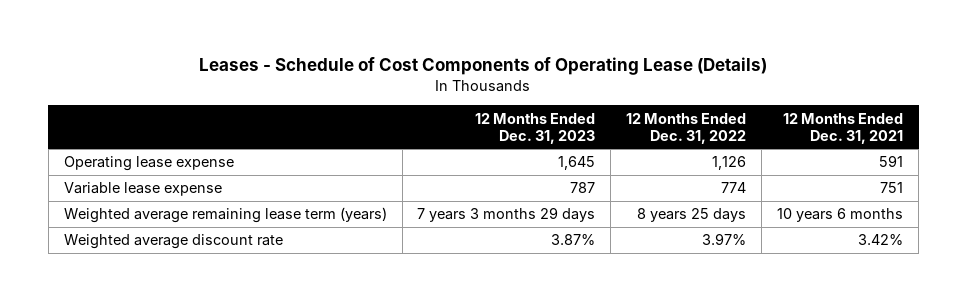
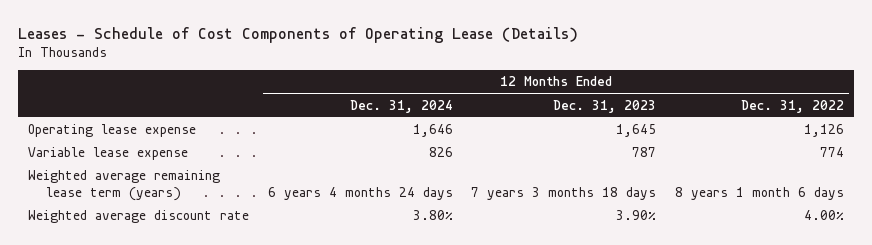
- | 12 Months Ended Dec. 31, 2023 | 12 Months Ended Dec. 31, 2022 | 12 Months Ended Dec. 31, 2021
+ | 12 Months Ended Dec. 31, 2024 | 12 Months Ended Dec. 31, 2023 | 12 Months Ended Dec. 31, 2022
- Weighted average remaining lease term (years) | 7 years 3 months 29 days | 8 years 25 days | 10 years 6 months
- Weighted average discount rate | 3.87% | 3.97% | 3.42%
+ Weighted average remaining lease term (years) | 6 years 4 months 24 days | 7 years 3 months 18 days | 8 years 1 month 6 days
+ Weighted average discount rate | 3.80% | 3.90% | 4.00%

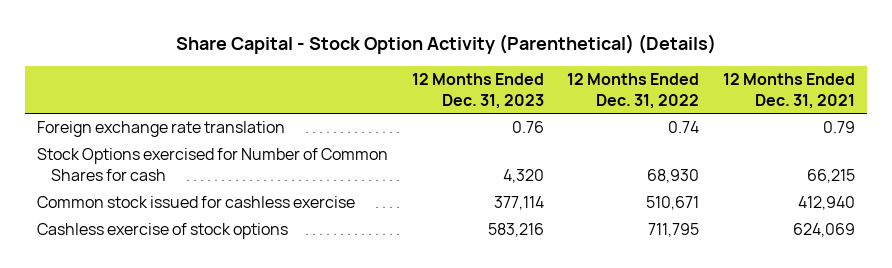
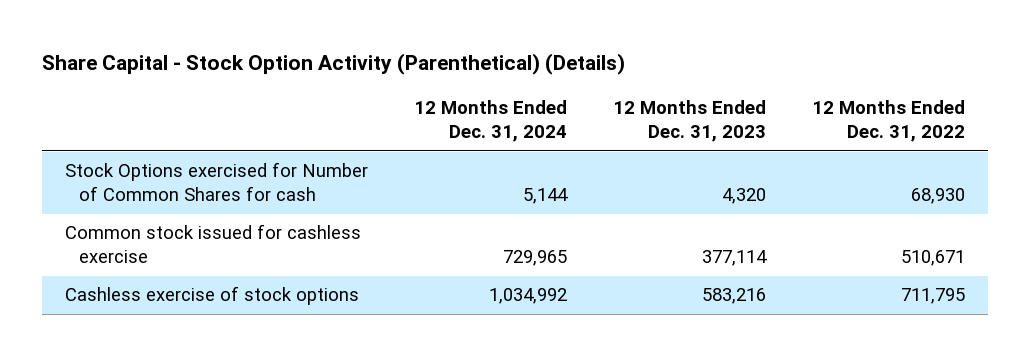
- | 12 Months Ended Dec. 31, 2023 | 12 Months Ended Dec. 31, 2022 | 12 Months Ended Dec. 31, 2021
+ | 12 Months Ended Dec. 31, 2024 | 12 Months Ended Dec. 31, 2023 | 12 Months Ended Dec. 31, 2022
- Foreign exchange rate translation | 0.76 | 0.74 | 0.79

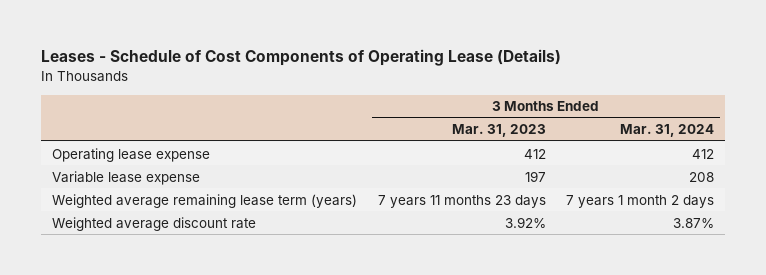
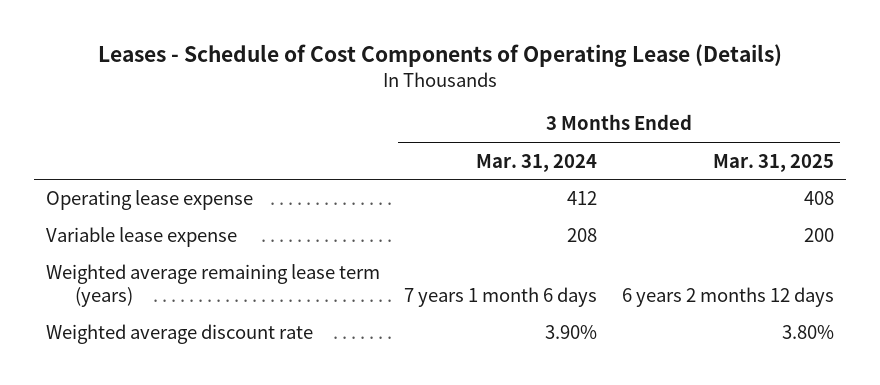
- | 3 Months Ended Mar. 31, 2023 | 3 Months Ended Mar. 31, 2024
+ | 3 Months Ended Mar. 31, 2024 | 3 Months Ended Mar. 31, 2025
- Weighted average remaining lease term (years) | 7 years 11 months 23 days | 7 years 1 month 2 days
- Weighted average discount rate | 3.92% | 3.87%
+ Weighted average remaining lease term (years) | 7 years 1 month 6 days | 6 years 2 months 12 days
+ Weighted average discount rate | 3.90% | 3.80%

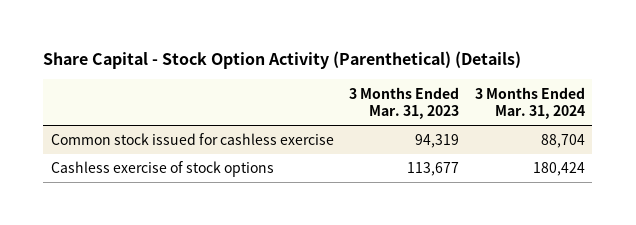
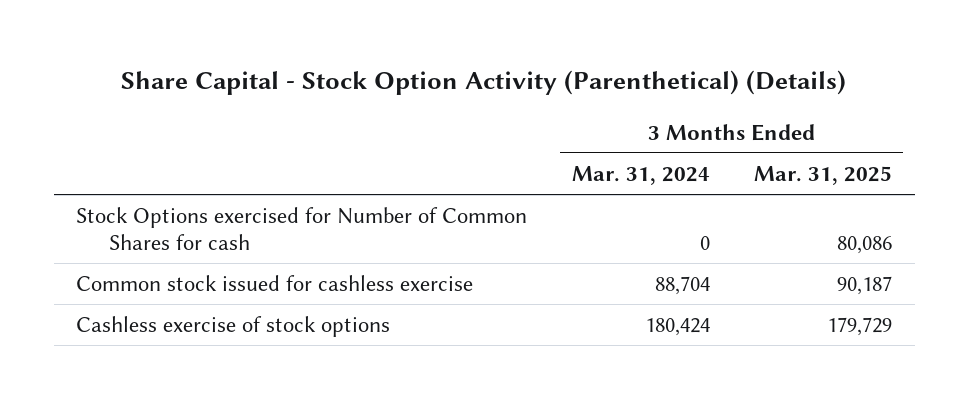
- | 3 Months Ended Mar. 31, 2023 | 3 Months Ended Mar. 31, 2024
+ | 3 Months Ended Mar. 31, 2024 | 3 Months Ended Mar. 31, 2025
+ Stock Options exercised for Number of Common Shares for cash | 0 | 80,086

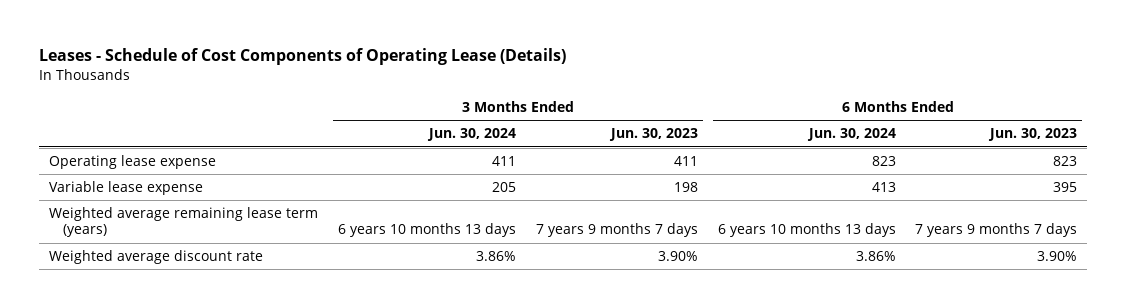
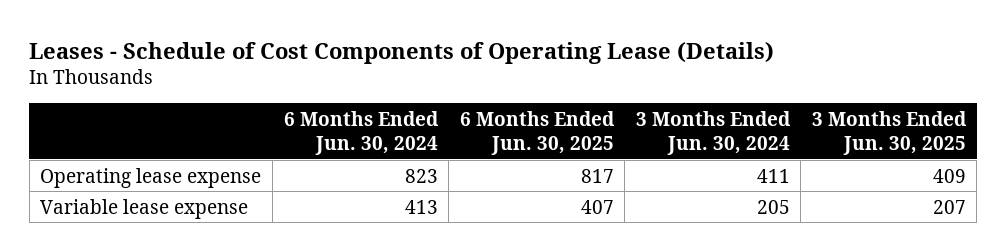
- | 3 Months Ended Jun. 30, 2024 | 3 Months Ended Jun. 30, 2023 | 6 Months Ended Jun. 30, 2024 | 6 Months Ended Jun. 30, 2023
+ | 6 Months Ended Jun. 30, 2024 | 6 Months Ended Jun. 30, 2025 | 3 Months Ended Jun. 30, 2024 | 3 Months Ended Jun. 30, 2025
- Weighted average remaining lease term (years) | 6 years 10 months 13 days | 7 years 9 months 7 days | 6 years 10 months 13 days | 7 years 9 months 7 days
- Weighted average discount rate | 3.86% | 3.90% | 3.86% | 3.90%

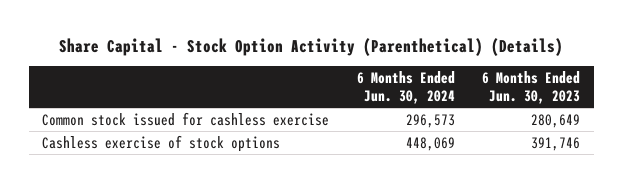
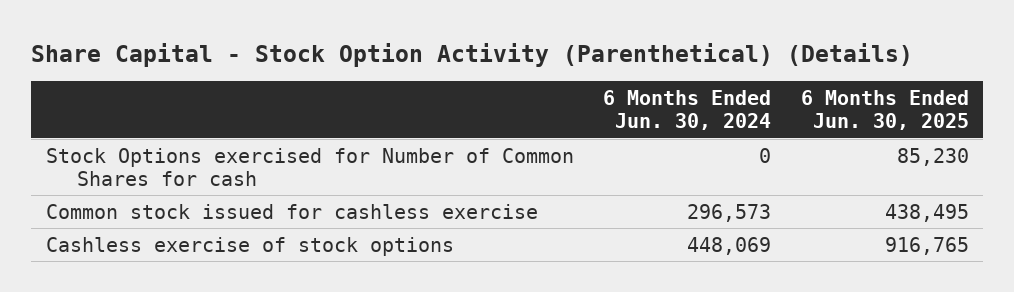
- | 6 Months Ended Jun. 30, 2024 | 6 Months Ended Jun. 30, 2023
+ | 6 Months Ended Jun. 30, 2024 | 6 Months Ended Jun. 30, 2025
+ Stock Options exercised for Number of Common Shares for cash | 0 | 85,230

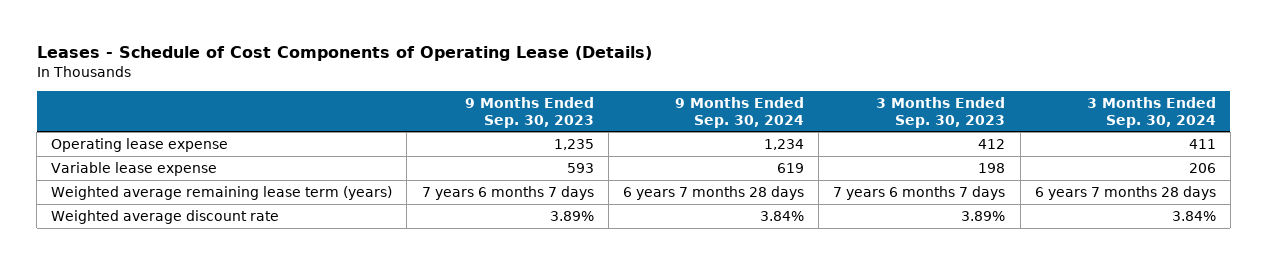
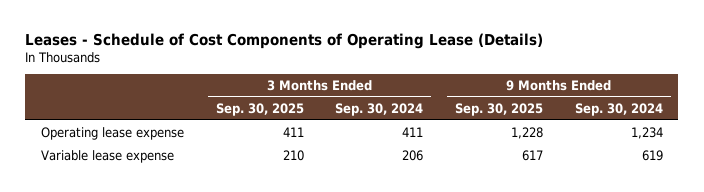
- | 9 Months Ended Sep. 30, 2023 | 9 Months Ended Sep. 30, 2024 | 3 Months Ended Sep. 30, 2023 | 3 Months Ended Sep. 30, 2024
+ | 3 Months Ended Sep. 30, 2025 | 3 Months Ended Sep. 30, 2024 | 9 Months Ended Sep. 30, 2025 | 9 Months Ended Sep. 30, 2024
- Weighted average remaining lease term (years) | 7 years 6 months 7 days | 6 years 7 months 28 days | 7 years 6 months 7 days | 6 years 7 months 28 days
- Weighted average discount rate | 3.89% | 3.84% | 3.89% | 3.84%

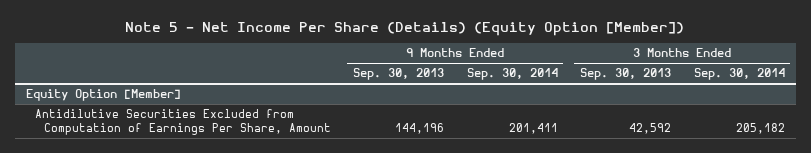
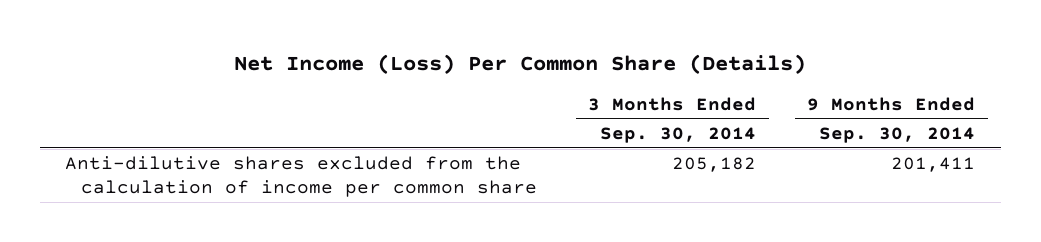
- Note 5 - Net Income Per Share (Details) (Equity Option [Member])
+ Net Income (Loss) Per Common Share (Details)
- | 9 Months Ended Sep. 30, 2013 | 9 Months Ended Sep. 30, 2014 | 3 Months Ended Sep. 30, 2013 | 3 Months Ended Sep. 30, 2014
+ | 3 Months Ended Sep. 30, 2014 | 9 Months Ended Sep. 30, 2014
- Equity Option [Member]
- Antidilutive Securities Excluded from Computation of Earnings Per Share, Amount | 144,196 | 201,411 | 42,592 | 205,182
+ Anti-dilutive shares excluded from the calculation of income per common share | 205,182 | 201,411

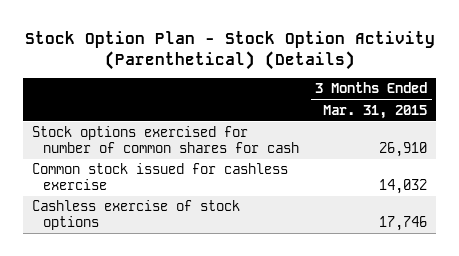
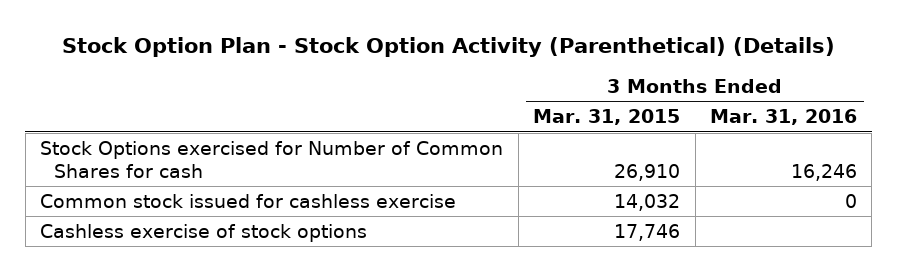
- | 3 Months Ended Mar. 31, 2015
+ | 3 Months Ended Mar. 31, 2015 | 3 Months Ended Mar. 31, 2016
- Stock options exercised for number of common shares for cash | 26,910
+ Stock Options exercised for Number of Common Shares for cash | 26,910 | 16,246

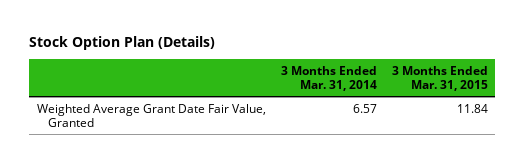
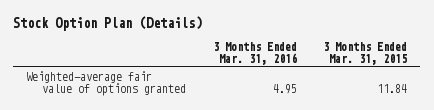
- | 3 Months Ended Mar. 31, 2014 | 3 Months Ended Mar. 31, 2015
+ | 3 Months Ended Mar. 31, 2016 | 3 Months Ended Mar. 31, 2015
- Weighted Average Grant Date Fair Value, Granted | 6.57 | 11.84
+ Weighted-average fair value of options granted | 4.95 | 11.84

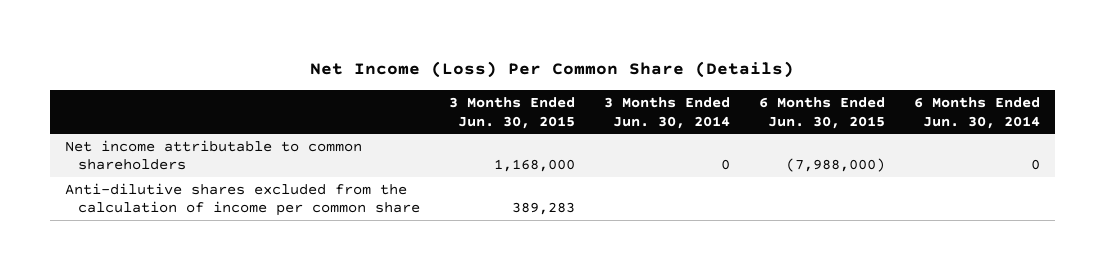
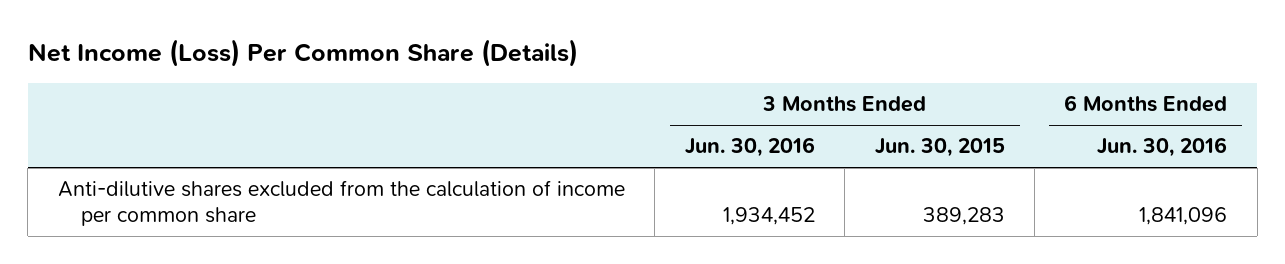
- | 3 Months Ended Jun. 30, 2015 | 3 Months Ended Jun. 30, 2014 | 6 Months Ended Jun. 30, 2015 | 6 Months Ended Jun. 30, 2014
+ | 3 Months Ended Jun. 30, 2016 | 3 Months Ended Jun. 30, 2015 | 6 Months Ended Jun. 30, 2016
- Net income attributable to common shareholders | 1,168,000 | 0 | (7,988,000) | 0

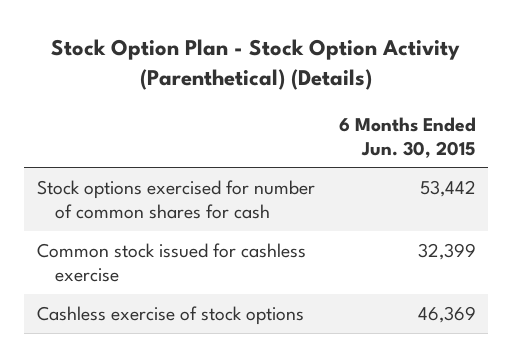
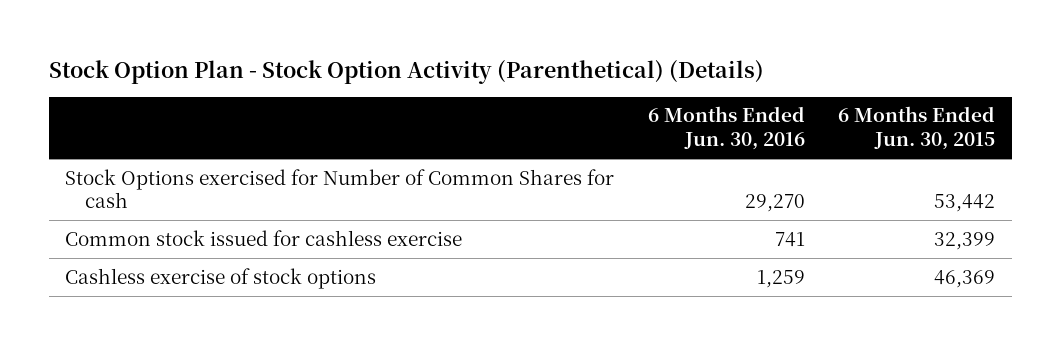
- | 6 Months Ended Jun. 30, 2015
+ | 6 Months Ended Jun. 30, 2016 | 6 Months Ended Jun. 30, 2015
- Stock options exercised for number of common shares for cash | 53,442
+ Stock Options exercised for Number of Common Shares for cash | 29,270 | 53,442

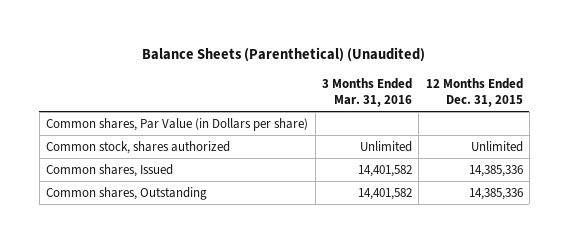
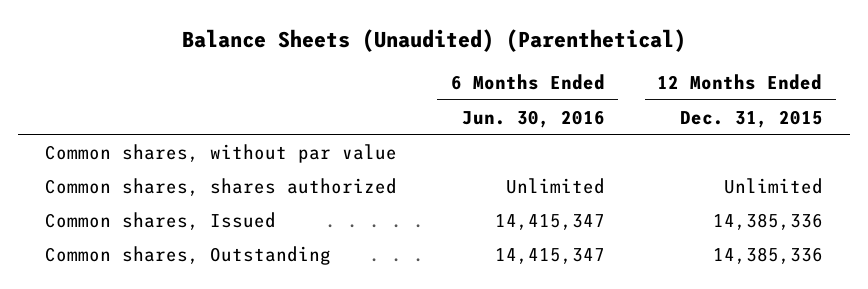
- Balance Sheets (Parenthetical) (Unaudited)
+ Balance Sheets (Unaudited) (Parenthetical)
- | 3 Months Ended Mar. 31, 2016 | 12 Months Ended Dec. 31, 2015
+ | 6 Months Ended Jun. 30, 2016 | 12 Months Ended Dec. 31, 2015
- Common shares, Par Value (in Dollars per share)
- Common stock, shares authorized | Unlimited | Unlimited
+ Common shares, without par value
+ Common shares, shares authorized | Unlimited | Unlimited

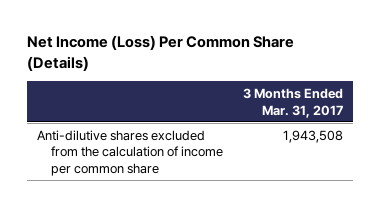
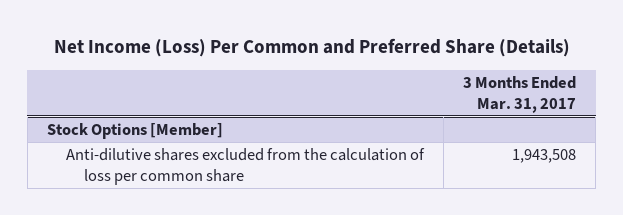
- Net Income (Loss) Per Common Share (Details)
+ Net Income (Loss) Per Common and Preferred Share (Details)
- Anti-dilutive shares excluded from the calculation of income per common share | 1,943,508
+ Stock Options [Member]
+ Anti-dilutive shares excluded from the calculation of loss per common share | 1,943,508

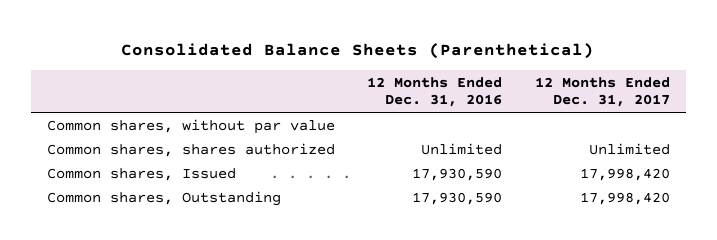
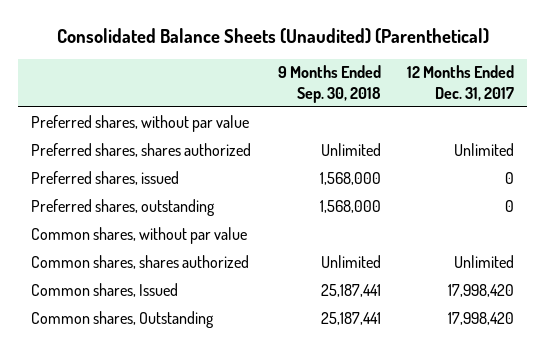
- Consolidated Balance Sheets (Parenthetical)
+ Consolidated Balance Sheets (Unaudited) (Parenthetical)
- | 12 Months Ended Dec. 31, 2016 | 12 Months Ended Dec. 31, 2017
+ | 9 Months Ended Sep. 30, 2018 | 12 Months Ended Dec. 31, 2017
+ Preferred shares, without par value
+ Preferred shares, shares authorized | Unlimited | Unlimited
+ Preferred shares, issued | 1,568,000 | 0
+ Preferred shares, outstanding | 1,568,000 | 0

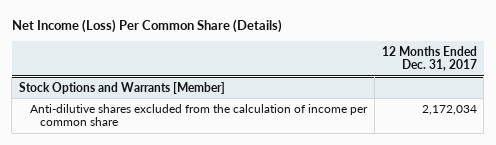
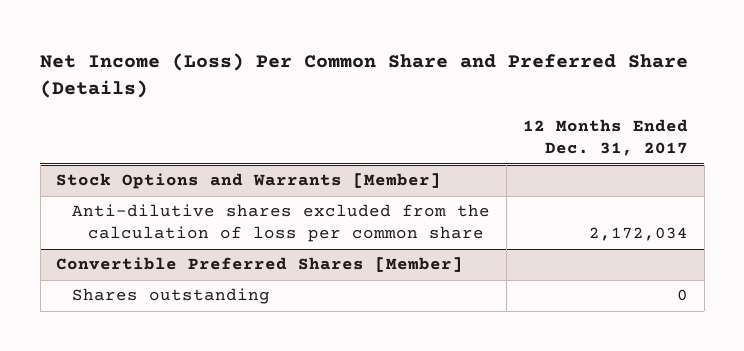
- Net Income (Loss) Per Common Share (Details)
+ Net Income (Loss) Per Common Share and Preferred Share (Details)
@ Stock Options and Warrants [Member]
- Anti-dilutive shares excluded from the calculation of income per common share | 2,172,034
+ Anti-dilutive shares excluded from the calculation of loss per common share | 2,172,034
+ Convertible Preferred Shares [Member]
+ Shares outstanding | 0

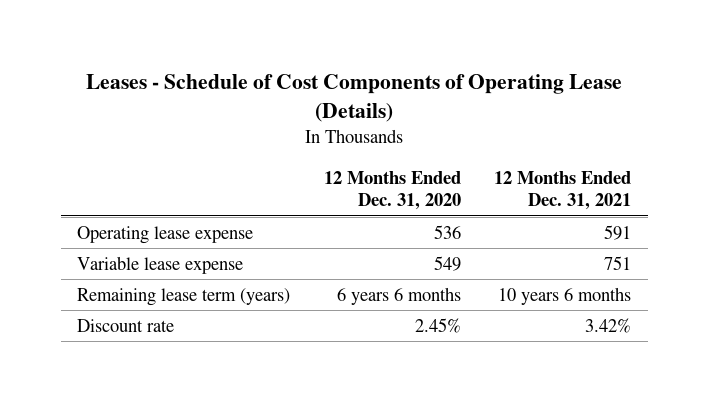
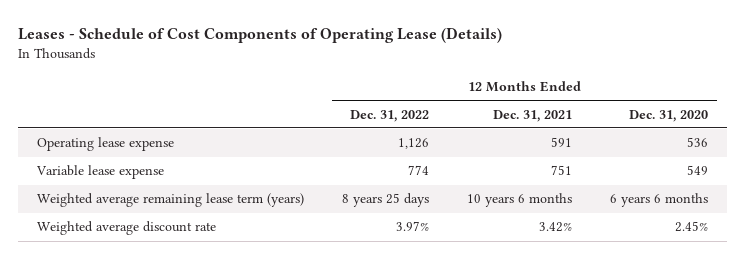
- | 12 Months Ended Dec. 31, 2020 | 12 Months Ended Dec. 31, 2021
+ | 12 Months Ended Dec. 31, 2022 | 12 Months Ended Dec. 31, 2021 | 12 Months Ended Dec. 31, 2020
- Remaining lease term (years) | 6 years 6 months | 10 years 6 months
- Discount rate | 2.45% | 3.42%
+ Weighted average remaining lease term (years) | 8 years 25 days | 10 years 6 months | 6 years 6 months
+ Weighted average discount rate | 3.97% | 3.42% | 2.45%

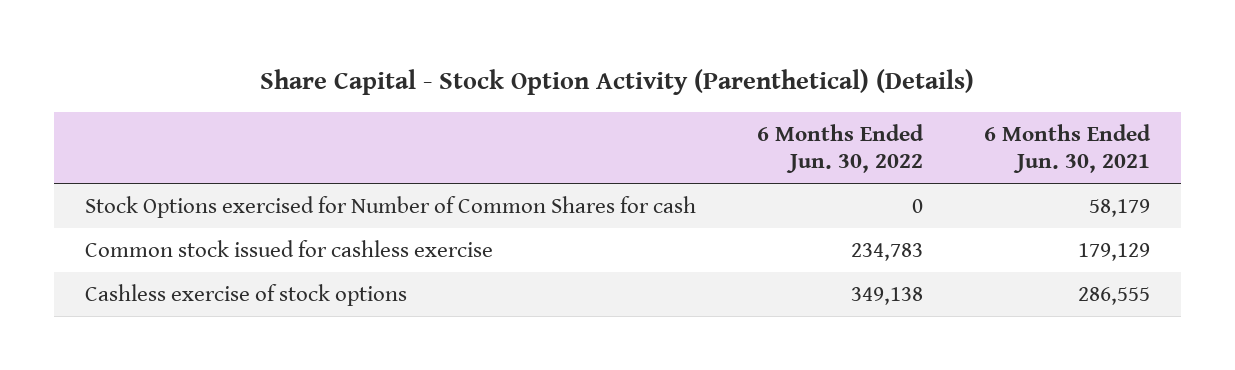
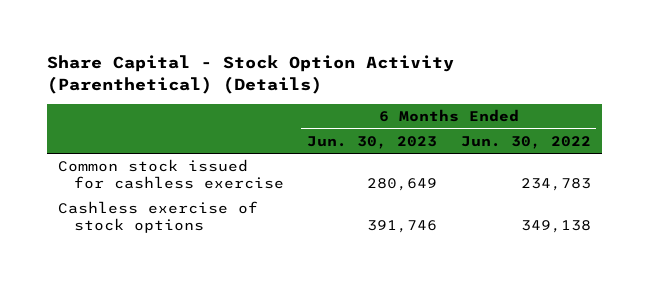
- | 6 Months Ended Jun. 30, 2022 | 6 Months Ended Jun. 30, 2021
+ | 6 Months Ended Jun. 30, 2023 | 6 Months Ended Jun. 30, 2022
- Stock Options exercised for Number of Common Shares for cash | 0 | 58,179

